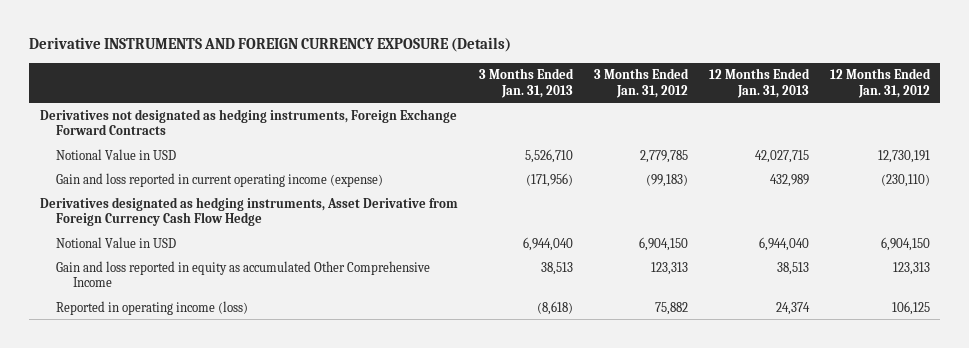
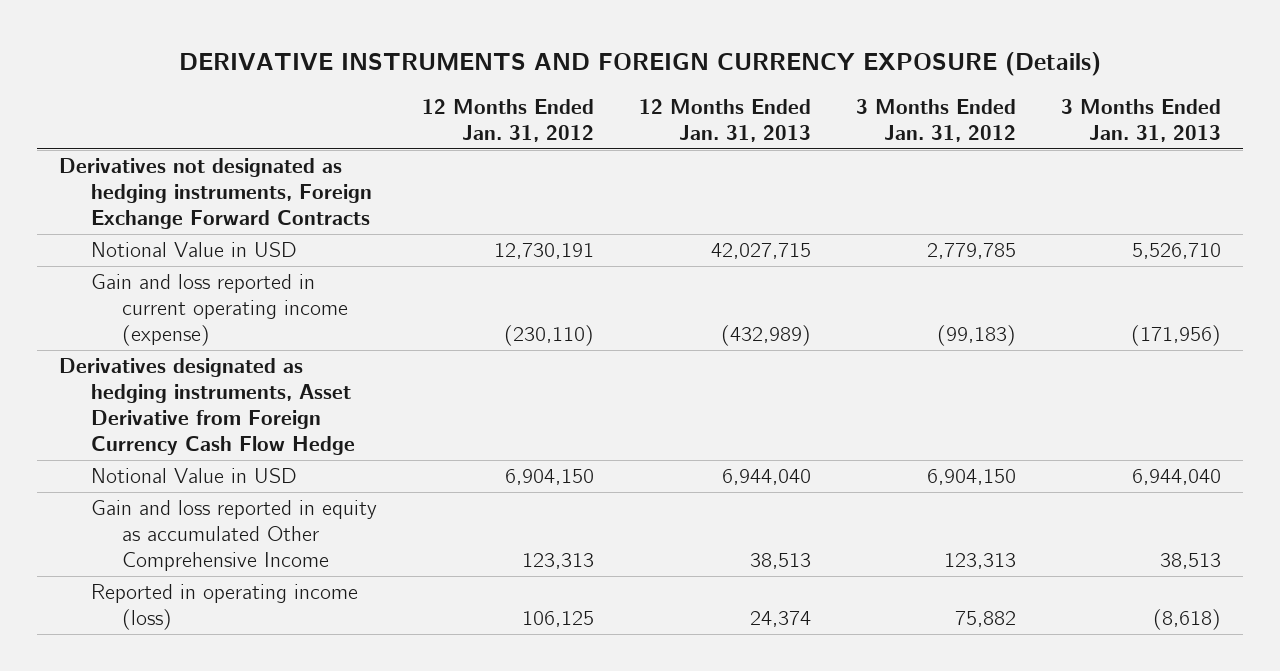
- Derivative INSTRUMENTS AND FOREIGN CURRENCY EXPOSURE (Details)
+ DERIVATIVE INSTRUMENTS AND FOREIGN CURRENCY EXPOSURE (Details)
- | 3 Months Ended Jan. 31, 2013 | 3 Months Ended Jan. 31, 2012 | 12 Months Ended Jan. 31, 2013 | 12 Months Ended Jan. 31, 2012
+ | 12 Months Ended Jan. 31, 2012 | 12 Months Ended Jan. 31, 2013 | 3 Months Ended Jan. 31, 2012 | 3 Months Ended Jan. 31, 2013
- Gain and loss reported in current operating income (expense) | (171,956) | (99,183) | 432,989 | (230,110)
+ Gain and loss reported in current operating income (expense) | (230,110) | (432,989) | (99,183) | (171,956)

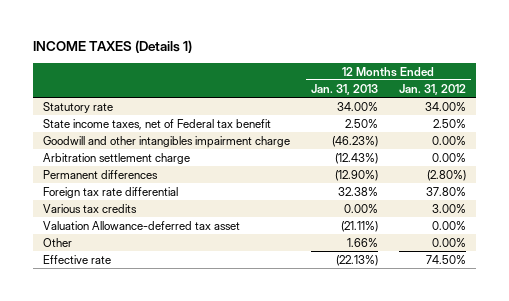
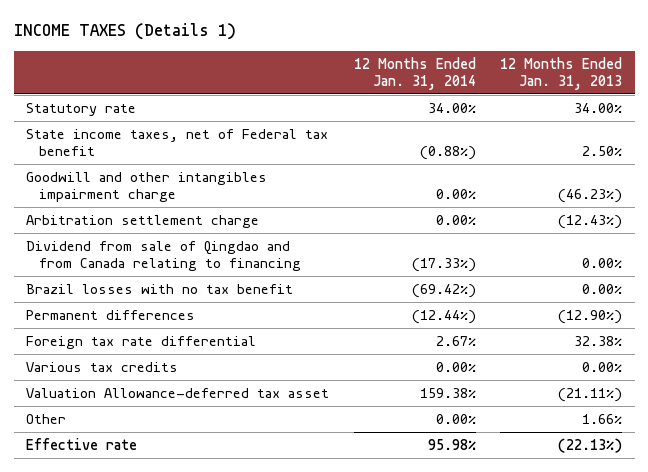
- | 12 Months Ended Jan. 31, 2013 | 12 Months Ended Jan. 31, 2012
+ | 12 Months Ended Jan. 31, 2014 | 12 Months Ended Jan. 31, 2013
+ Dividend from sale of Qingdao and from Canada relating to financing | (17.33%) | 0.00%
+ Brazil losses with no tax benefit | (69.42%) | 0.00%

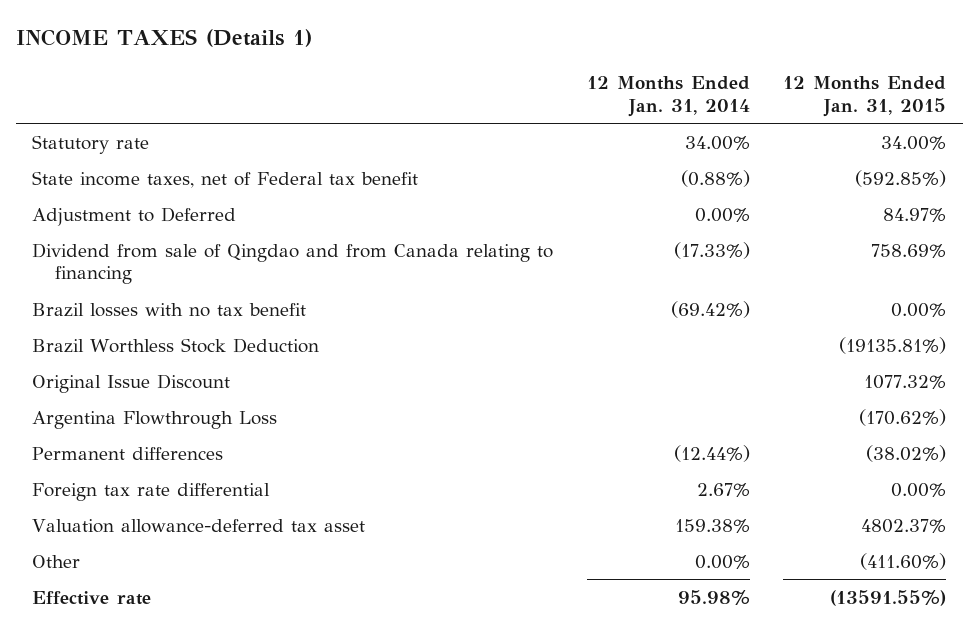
- | 12 Months Ended Jan. 31, 2014 | 12 Months Ended Jan. 31, 2013
+ | 12 Months Ended Jan. 31, 2014 | 12 Months Ended Jan. 31, 2015
- Goodwill and other intangibles impairment charge | 0.00% | (46.23%)
- Arbitration settlement charge | 0.00% | (12.43%)
+ Adjustment to Deferred | 0.00% | 84.97%
+ Brazil Worthless Stock Deduction | | (19135.81%)
+ Original Issue Discount | | 1077.32%
+ Argentina Flowthrough Loss | | (170.62%)
- Various tax credits | 0.00% | 0.00%
- Valuation Allowance-deferred tax asset | 159.38% | (21.11%)
+ Valuation allowance-deferred tax asset | 159.38% | 4802.37%

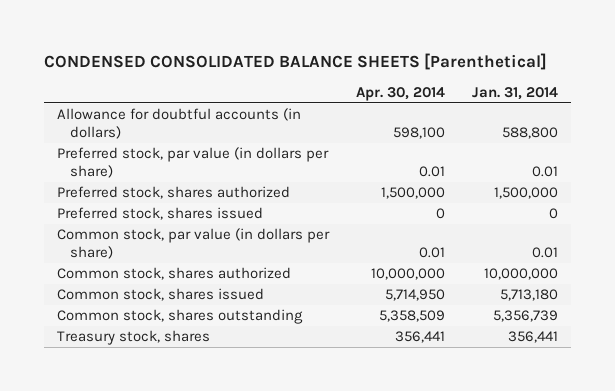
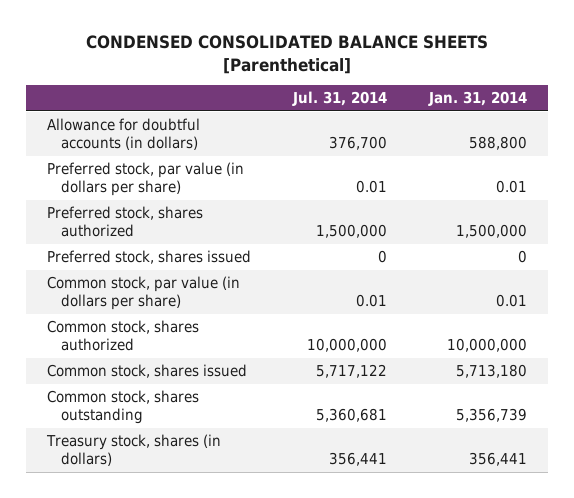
- | Apr. 30, 2014 | Jan. 31, 2014
+ | Jul. 31, 2014 | Jan. 31, 2014
- Treasury stock, shares | 356,441 | 356,441
+ Treasury stock, shares (in dollars) | 356,441 | 356,441

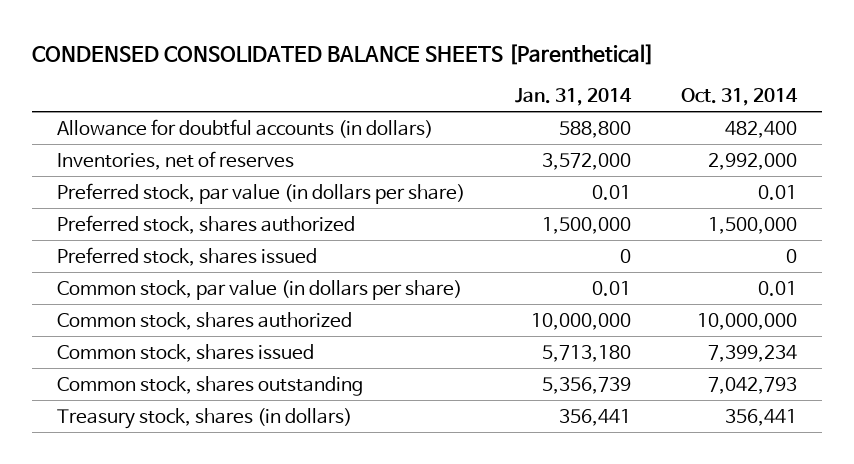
- | Jul. 31, 2014 | Jan. 31, 2014
+ | Jan. 31, 2014 | Oct. 31, 2014
+ Inventories, net of reserves | 3,572,000 | 2,992,000

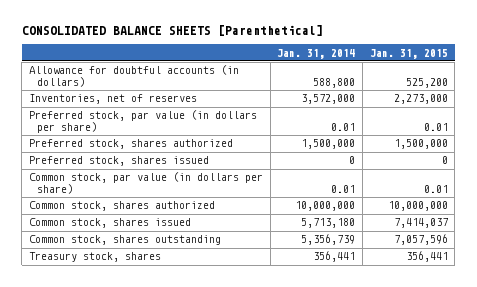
- CONDENSED CONSOLIDATED BALANCE SHEETS [Parenthetical]
+ CONSOLIDATED BALANCE SHEETS [Parenthetical]
- | Jan. 31, 2014 | Oct. 31, 2014
+ | Jan. 31, 2014 | Jan. 31, 2015
- Treasury stock, shares (in dollars) | 356,441 | 356,441
+ Treasury stock, shares | 356,441 | 356,441

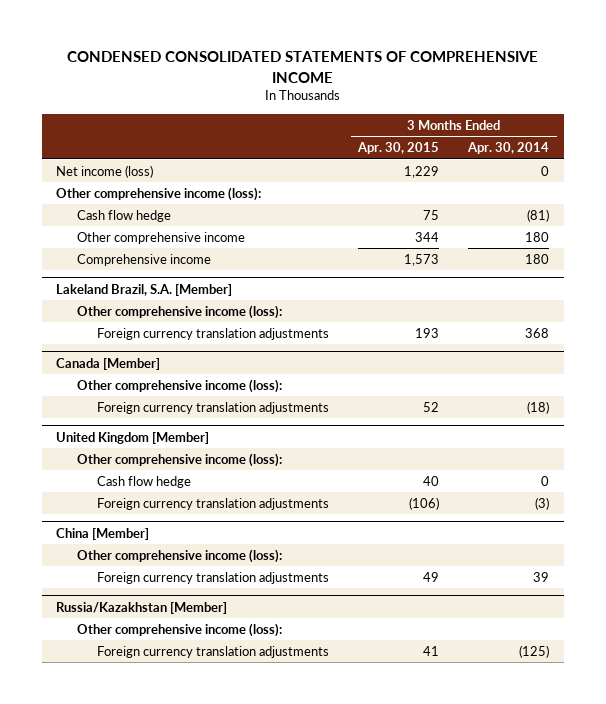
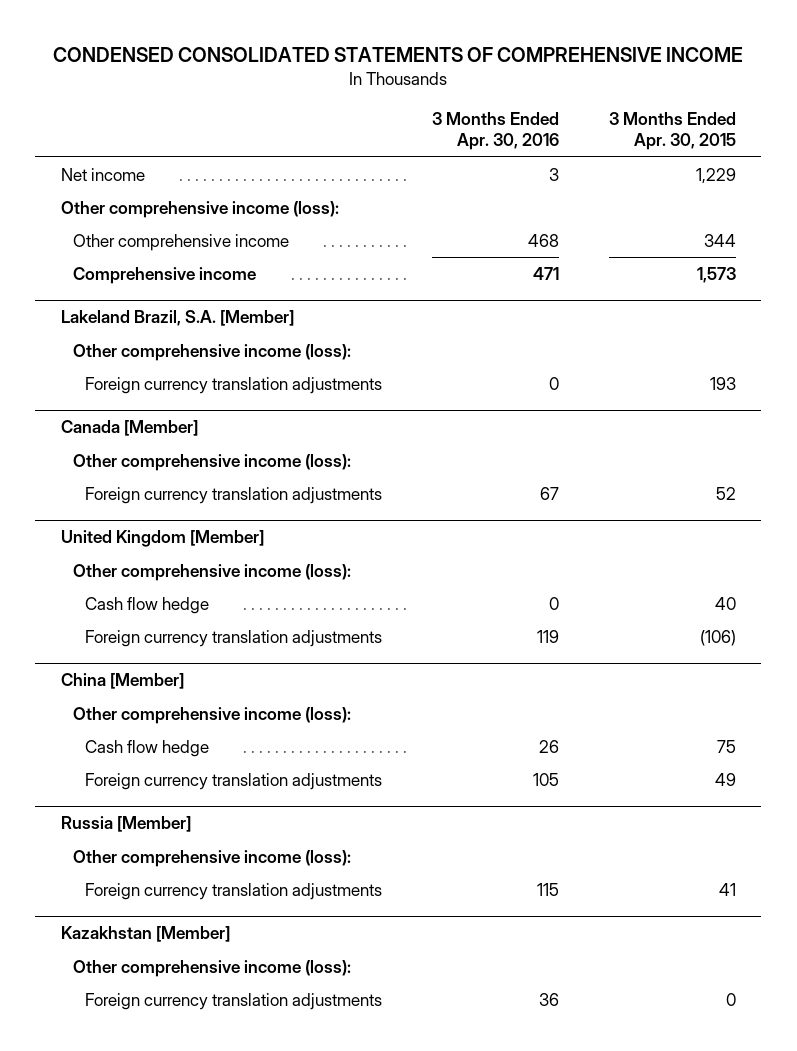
- | 3 Months Ended Apr. 30, 2015 | 3 Months Ended Apr. 30, 2014
+ | 3 Months Ended Apr. 30, 2016 | 3 Months Ended Apr. 30, 2015
- Net income (loss) | 1,229 | 0
+ Net income | 3 | 1,229
- Cash flow hedge | 75 | (81)
@ China [Member]
+ Cash flow hedge | 26 | 75
- Russia/Kazakhstan [Member]
+ Russia [Member]
+ Kazakhstan [Member]
+ Other comprehensive income (loss):
+ Foreign currency translation adjustments | 36 | 0

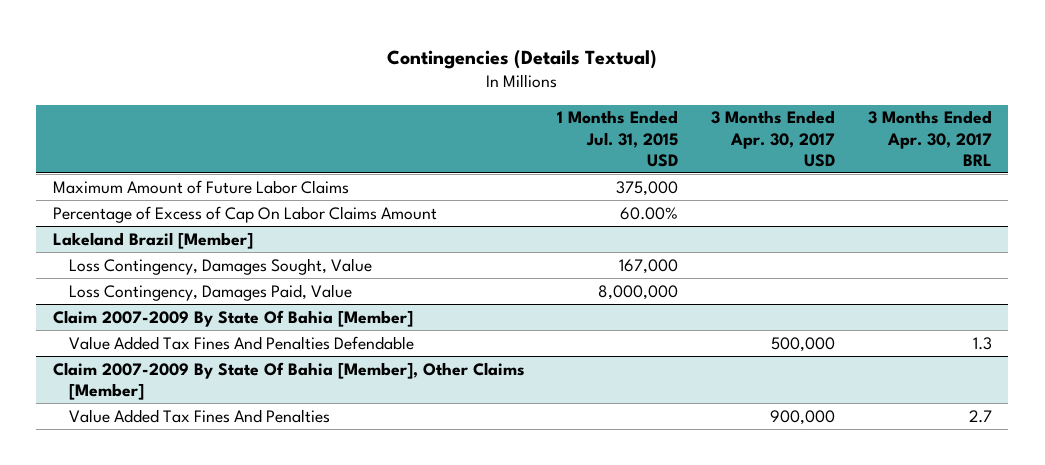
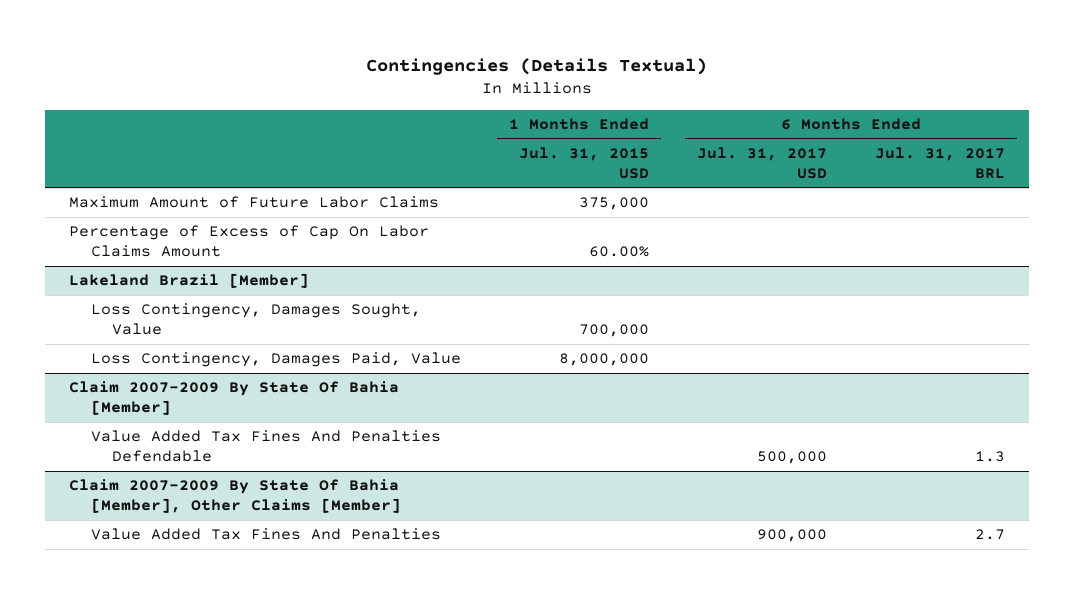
- | 1 Months Ended Jul. 31, 2015 USD | 3 Months Ended Apr. 30, 2017 USD | 3 Months Ended Apr. 30, 2017 BRL
+ | 1 Months Ended Jul. 31, 2015 USD | 6 Months Ended Jul. 31, 2017 USD | 6 Months Ended Jul. 31, 2017 BRL
@ Lakeland Brazil [Member]
- Loss Contingency, Damages Sought, Value | 167,000 | |
+ Loss Contingency, Damages Sought, Value | 700,000 | |

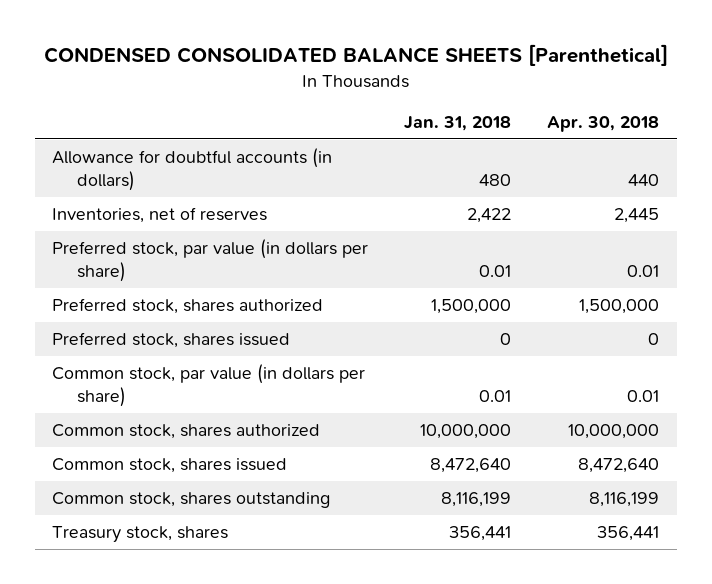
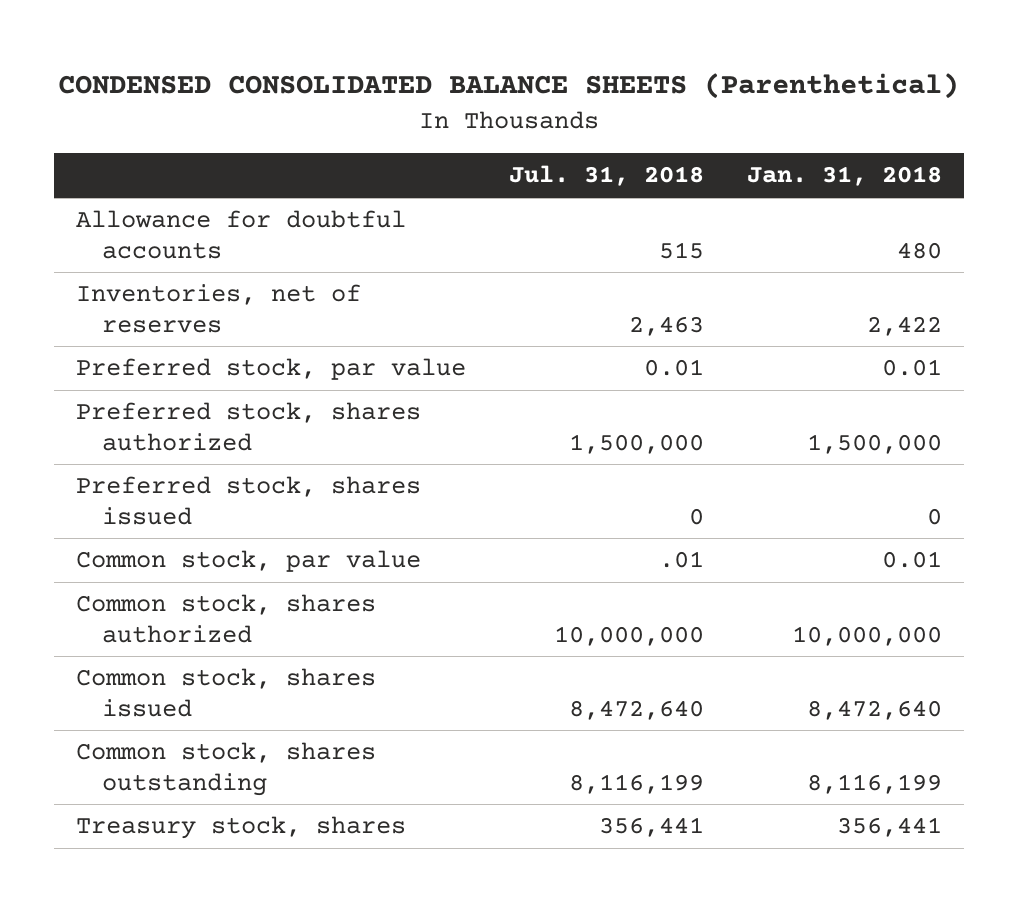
- CONDENSED CONSOLIDATED BALANCE SHEETS [Parenthetical]
+ CONDENSED CONSOLIDATED BALANCE SHEETS (Parenthetical)
- | Jan. 31, 2018 | Apr. 30, 2018
+ | Jul. 31, 2018 | Jan. 31, 2018
- Allowance for doubtful accounts (in dollars) | 480 | 440
+ Allowance for doubtful accounts | 515 | 480
- Preferred stock, par value (in dollars per share) | 0.01 | 0.01
+ Preferred stock, par value | 0.01 | 0.01
- Common stock, par value (in dollars per share) | 0.01 | 0.01
+ Common stock, par value | .01 | 0.01

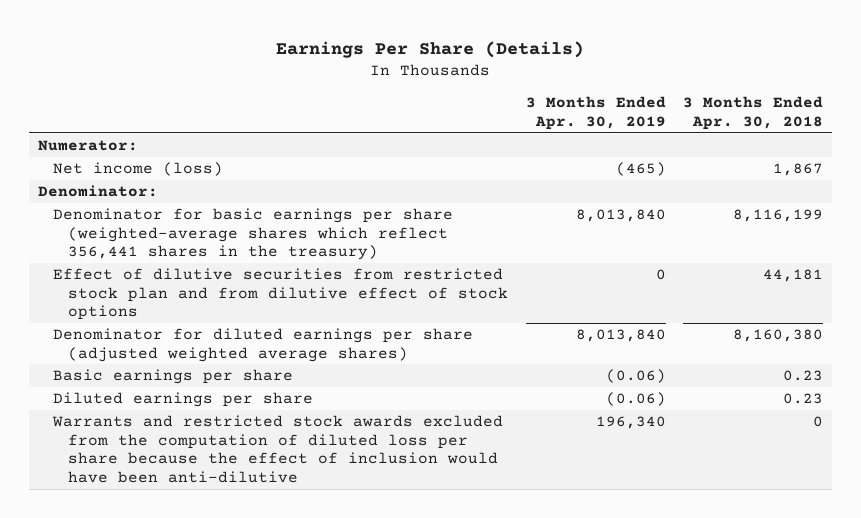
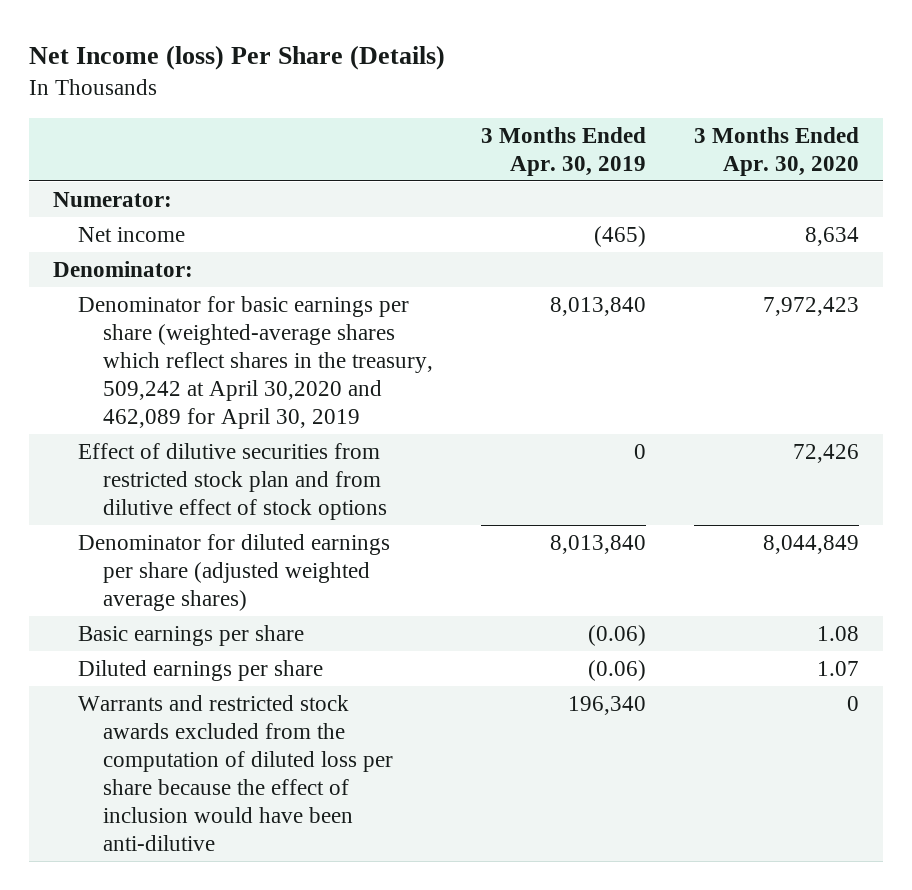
- Earnings Per Share (Details)
+ Net Income (loss) Per Share (Details)
- | 3 Months Ended Apr. 30, 2019 | 3 Months Ended Apr. 30, 2018
+ | 3 Months Ended Apr. 30, 2019 | 3 Months Ended Apr. 30, 2020
- Net income (loss) | (465) | 1,867
+ Net income | (465) | 8,634
- Denominator for basic earnings per share (weighted-average shares which reflect 356,441 shares in the treasury) | 8,013,840 | 8,116,199
+ Denominator for basic earnings per share (weighted-average shares which reflect shares in the treasury, 509,242 at April 30,2020 and 462,089 for April 30, 2019 | 8,013,840 | 7,972,423

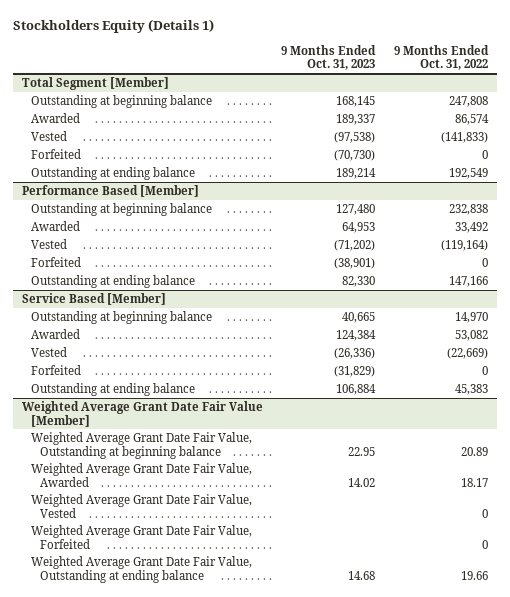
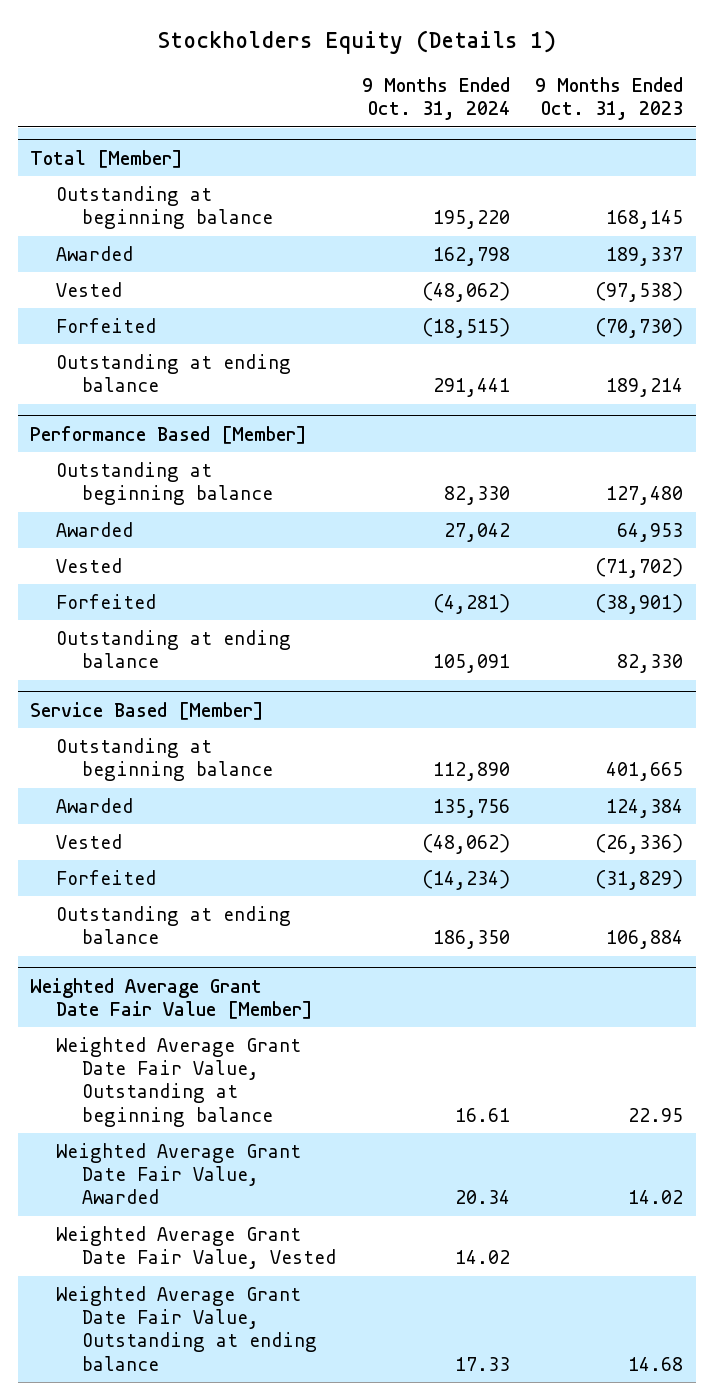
- | 9 Months Ended Oct. 31, 2023 | 9 Months Ended Oct. 31, 2022
+ | 9 Months Ended Oct. 31, 2024 | 9 Months Ended Oct. 31, 2023
- Total Segment [Member]
+ Total [Member]
@ Performance Based [Member]
- Vested | (71,202) | (119,164)
+ Vested | | (71,702)
@ Service Based [Member]
- Outstanding at beginning balance | 40,665 | 14,970
+ Outstanding at beginning balance | 112,890 | 401,665
@ Weighted Average Grant Date Fair Value [Member]
- Weighted Average Grant Date Fair Value, Forfeited | | 0

